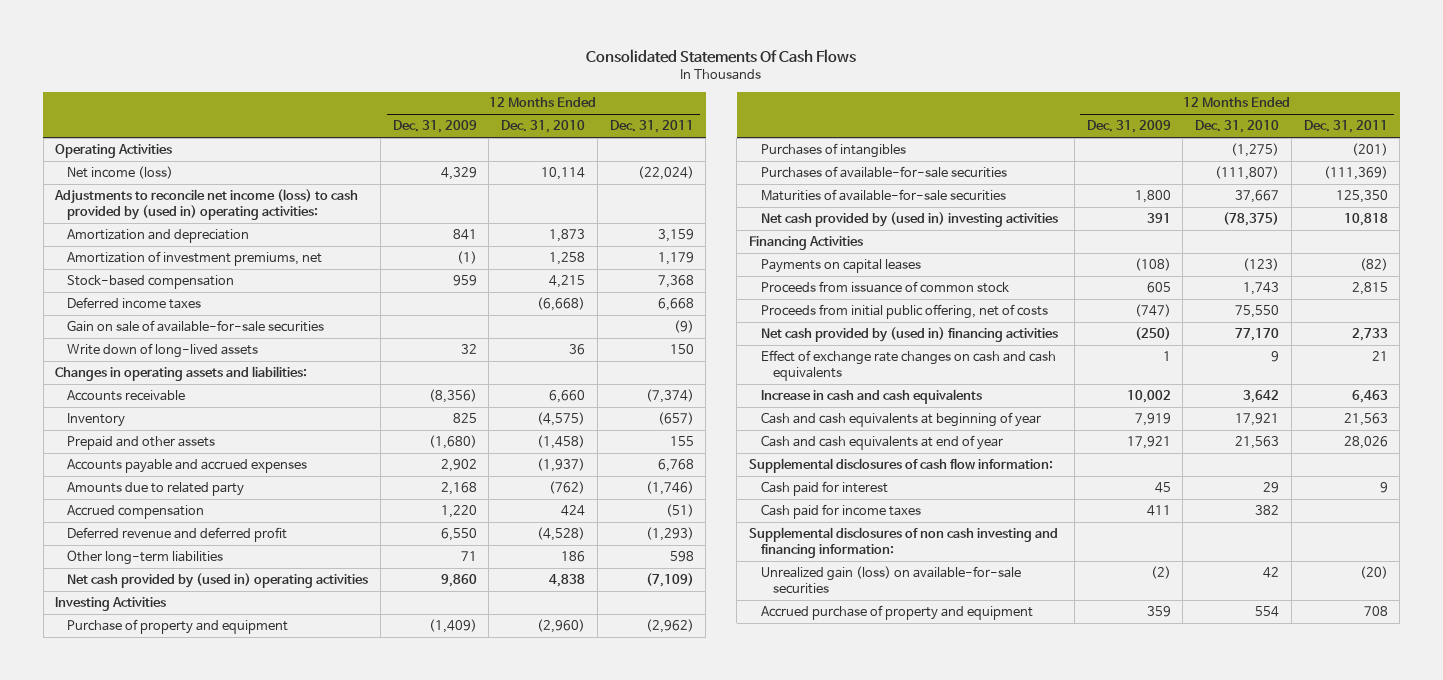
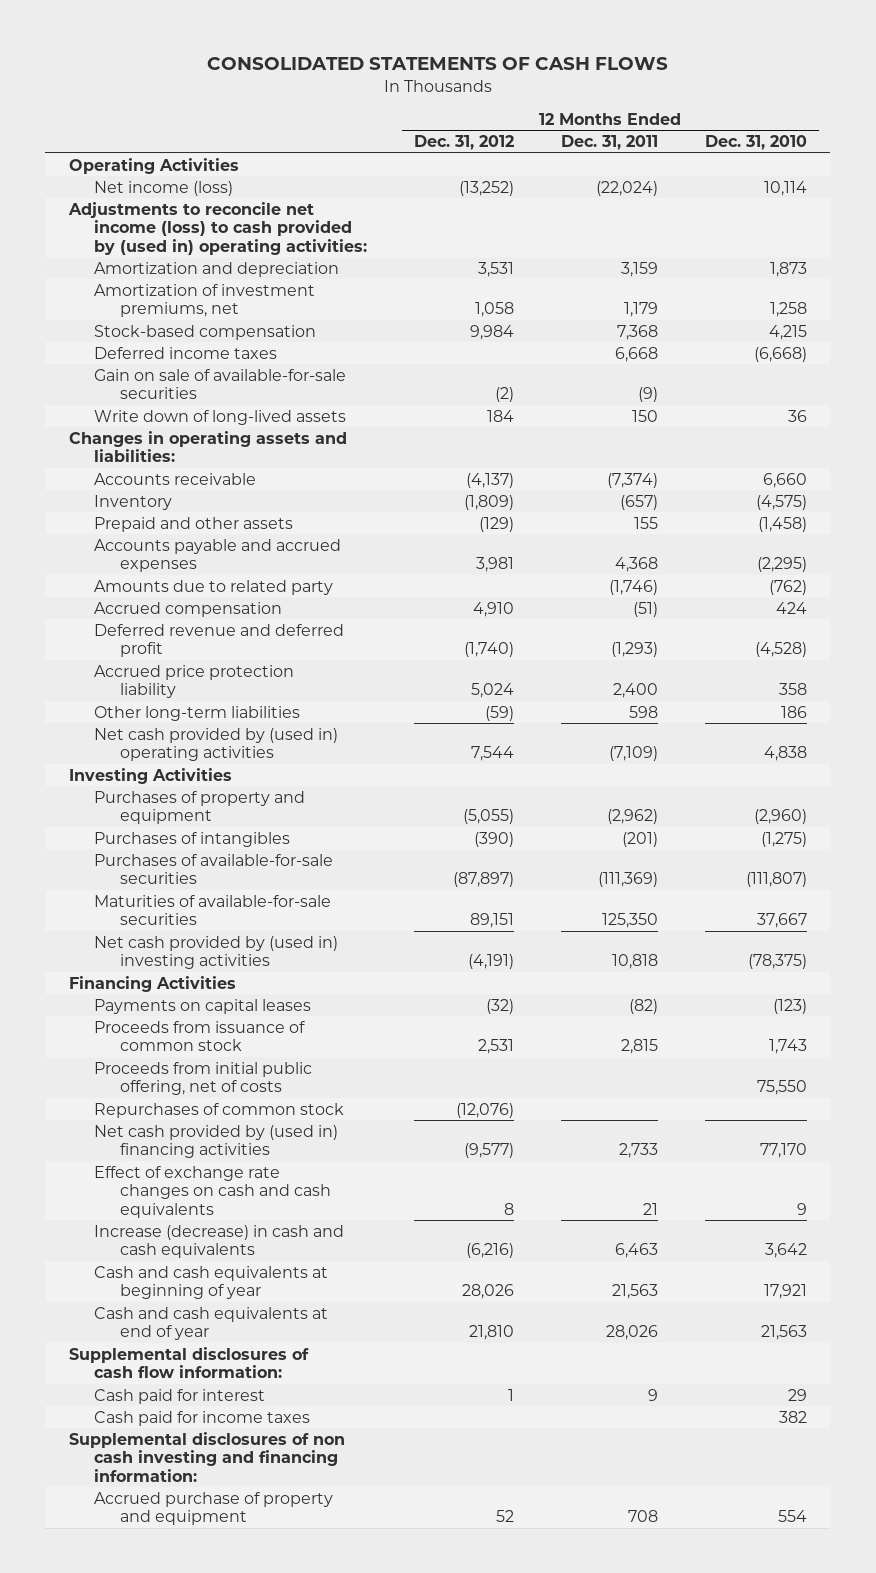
- Consolidated Statements Of Cash Flows
+ CONSOLIDATED STATEMENTS OF CASH FLOWS
- | 12 Months Ended Dec. 31, 2009 | 12 Months Ended Dec. 31, 2010 | 12 Months Ended Dec. 31, 2011
+ | 12 Months Ended Dec. 31, 2012 | 12 Months Ended Dec. 31, 2011 | 12 Months Ended Dec. 31, 2010
- Accounts payable and accrued expenses | 2,902 | (1,937) | 6,768
+ Accounts payable and accrued expenses | 3,981 | 4,368 | (2,295)
+ Accrued price protection liability | 5,024 | 2,400 | 358
- Purchase of property and equipment | (1,409) | (2,960) | (2,962)
+ Purchases of property and equipment | (5,055) | (2,962) | (2,960)
+ Repurchases of common stock | (12,076) | |
- Increase in cash and cash equivalents | 10,002 | 3,642 | 6,463
+ Increase (decrease) in cash and cash equivalents | (6,216) | 6,463 | 3,642
- Unrealized gain (loss) on available-for-sale securities | (2) | 42 | (20)

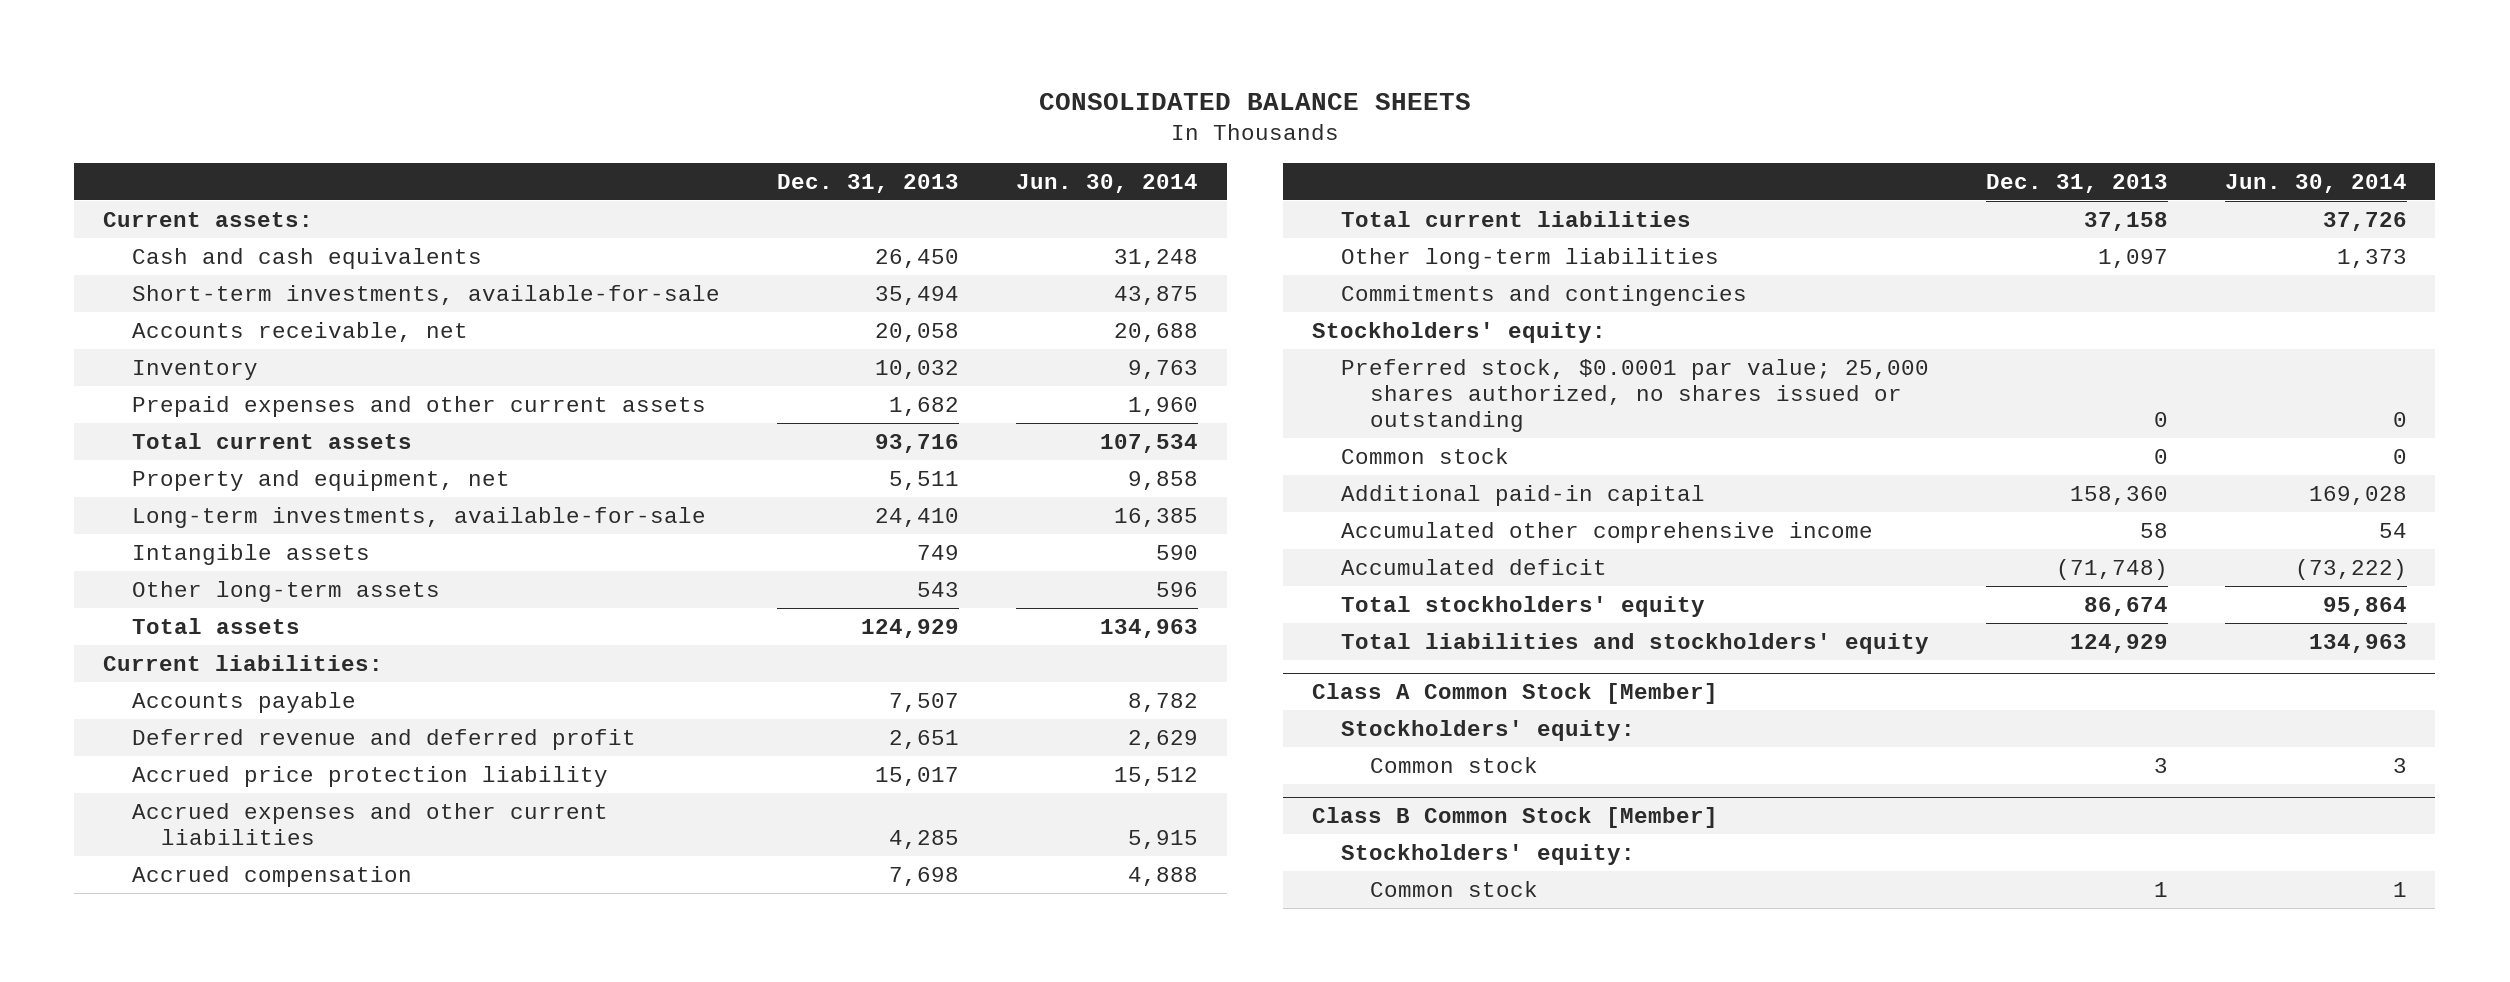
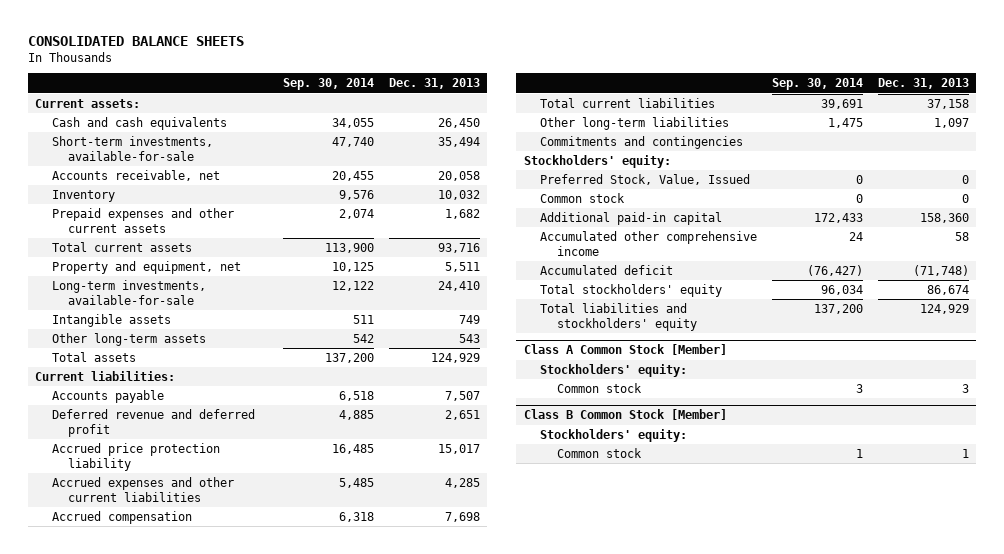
- | Dec. 31, 2013 | Jun. 30, 2014
+ | Sep. 30, 2014 | Dec. 31, 2013
- Preferred stock, $0.0001 par value; 25,000 shares authorized, no shares issued or outstanding | 0 | 0
+ Preferred Stock, Value, Issued | 0 | 0

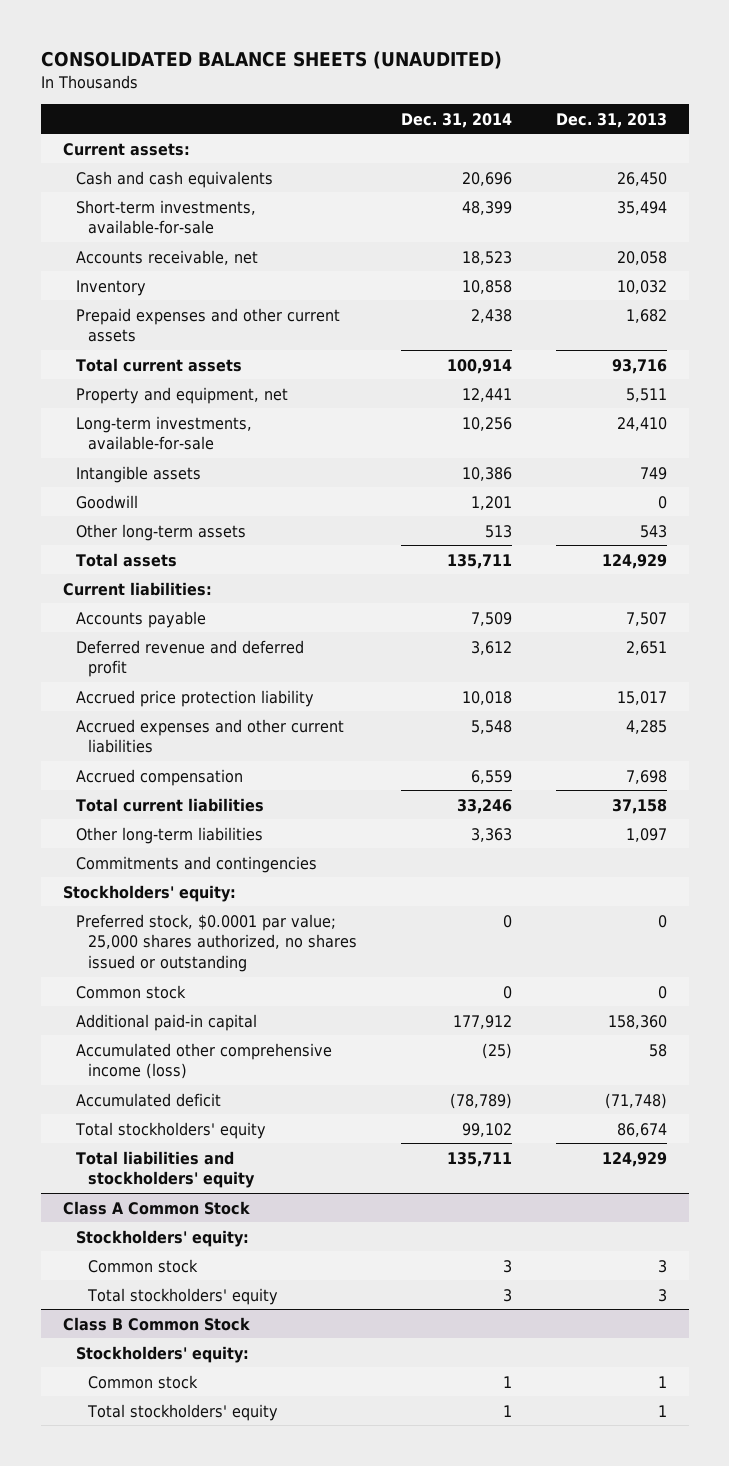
- CONSOLIDATED BALANCE SHEETS
+ CONSOLIDATED BALANCE SHEETS (UNAUDITED)
- | Sep. 30, 2014 | Dec. 31, 2013
+ | Dec. 31, 2014 | Dec. 31, 2013
+ Goodwill | 1,201 | 0
- Preferred Stock, Value, Issued | 0 | 0
+ Preferred stock, $0.0001 par value; 25,000 shares authorized, no shares issued or outstanding | 0 | 0
- Accumulated other comprehensive income | 24 | 58
+ Accumulated other comprehensive income (loss) | (25) | 58
- Class A Common Stock [Member]
+ Class A Common Stock
- Class B Common Stock [Member]
+ Total stockholders' equity | 3 | 3
+ Class B Common Stock
+ Total stockholders' equity | 1 | 1

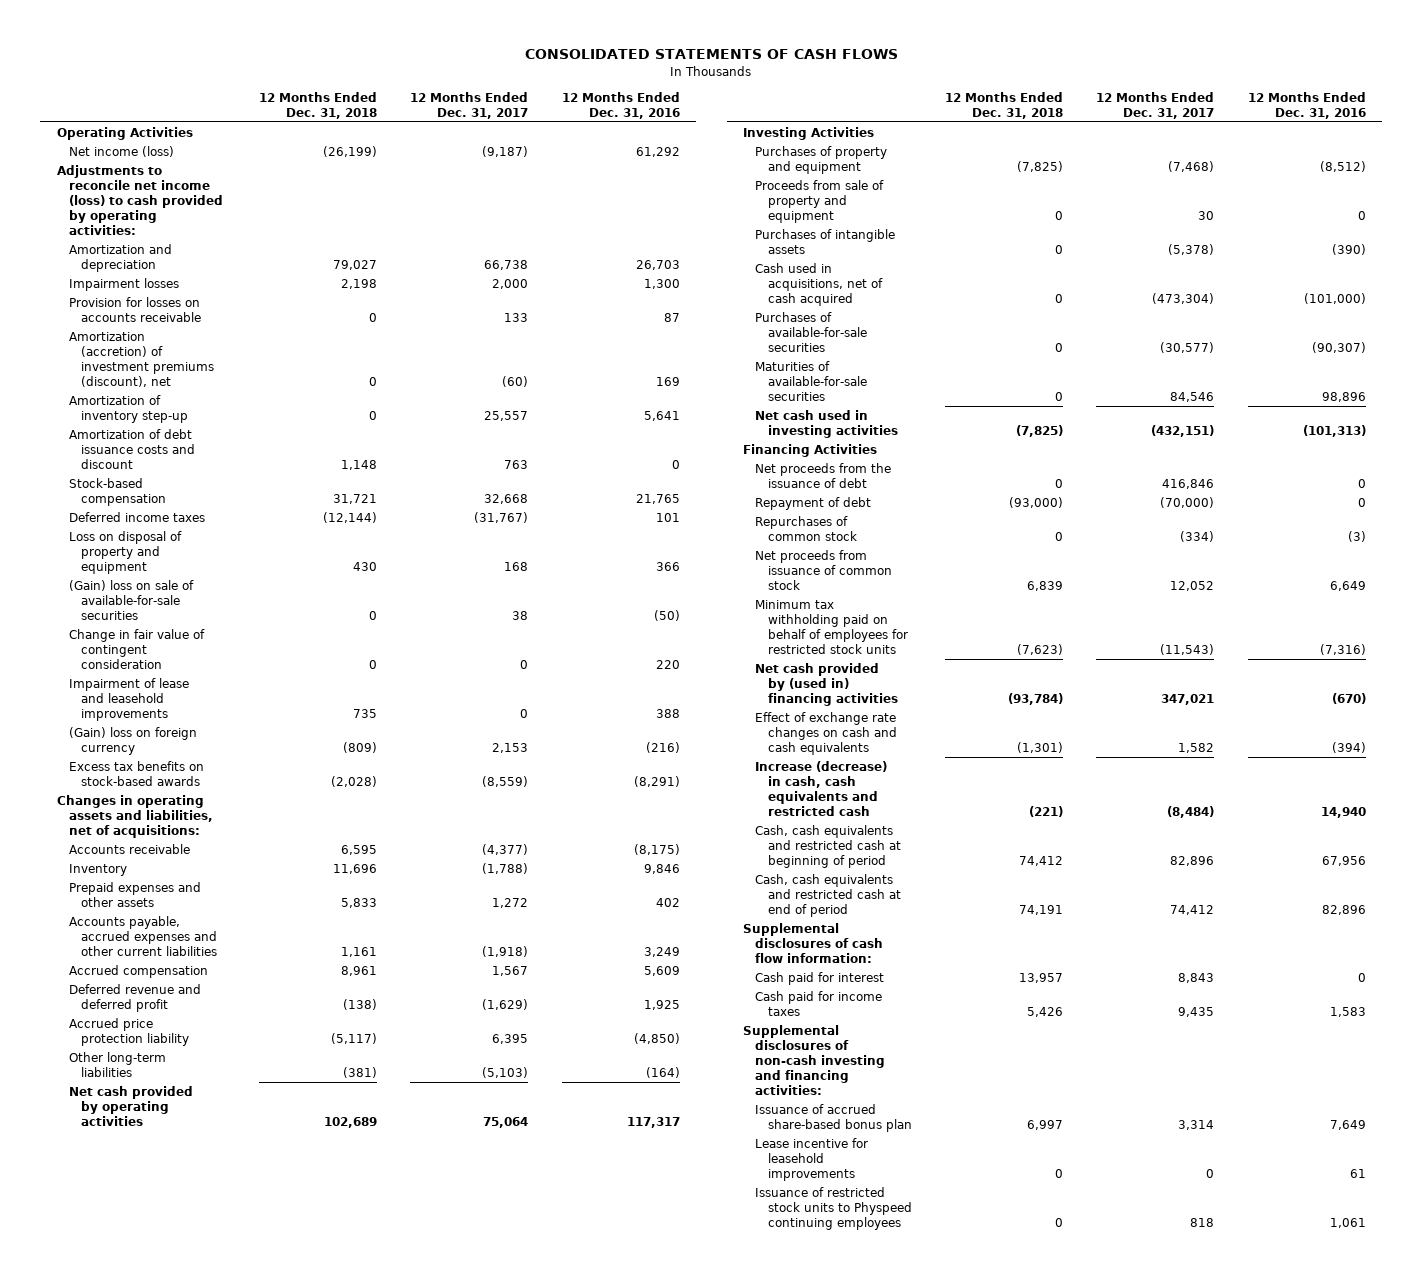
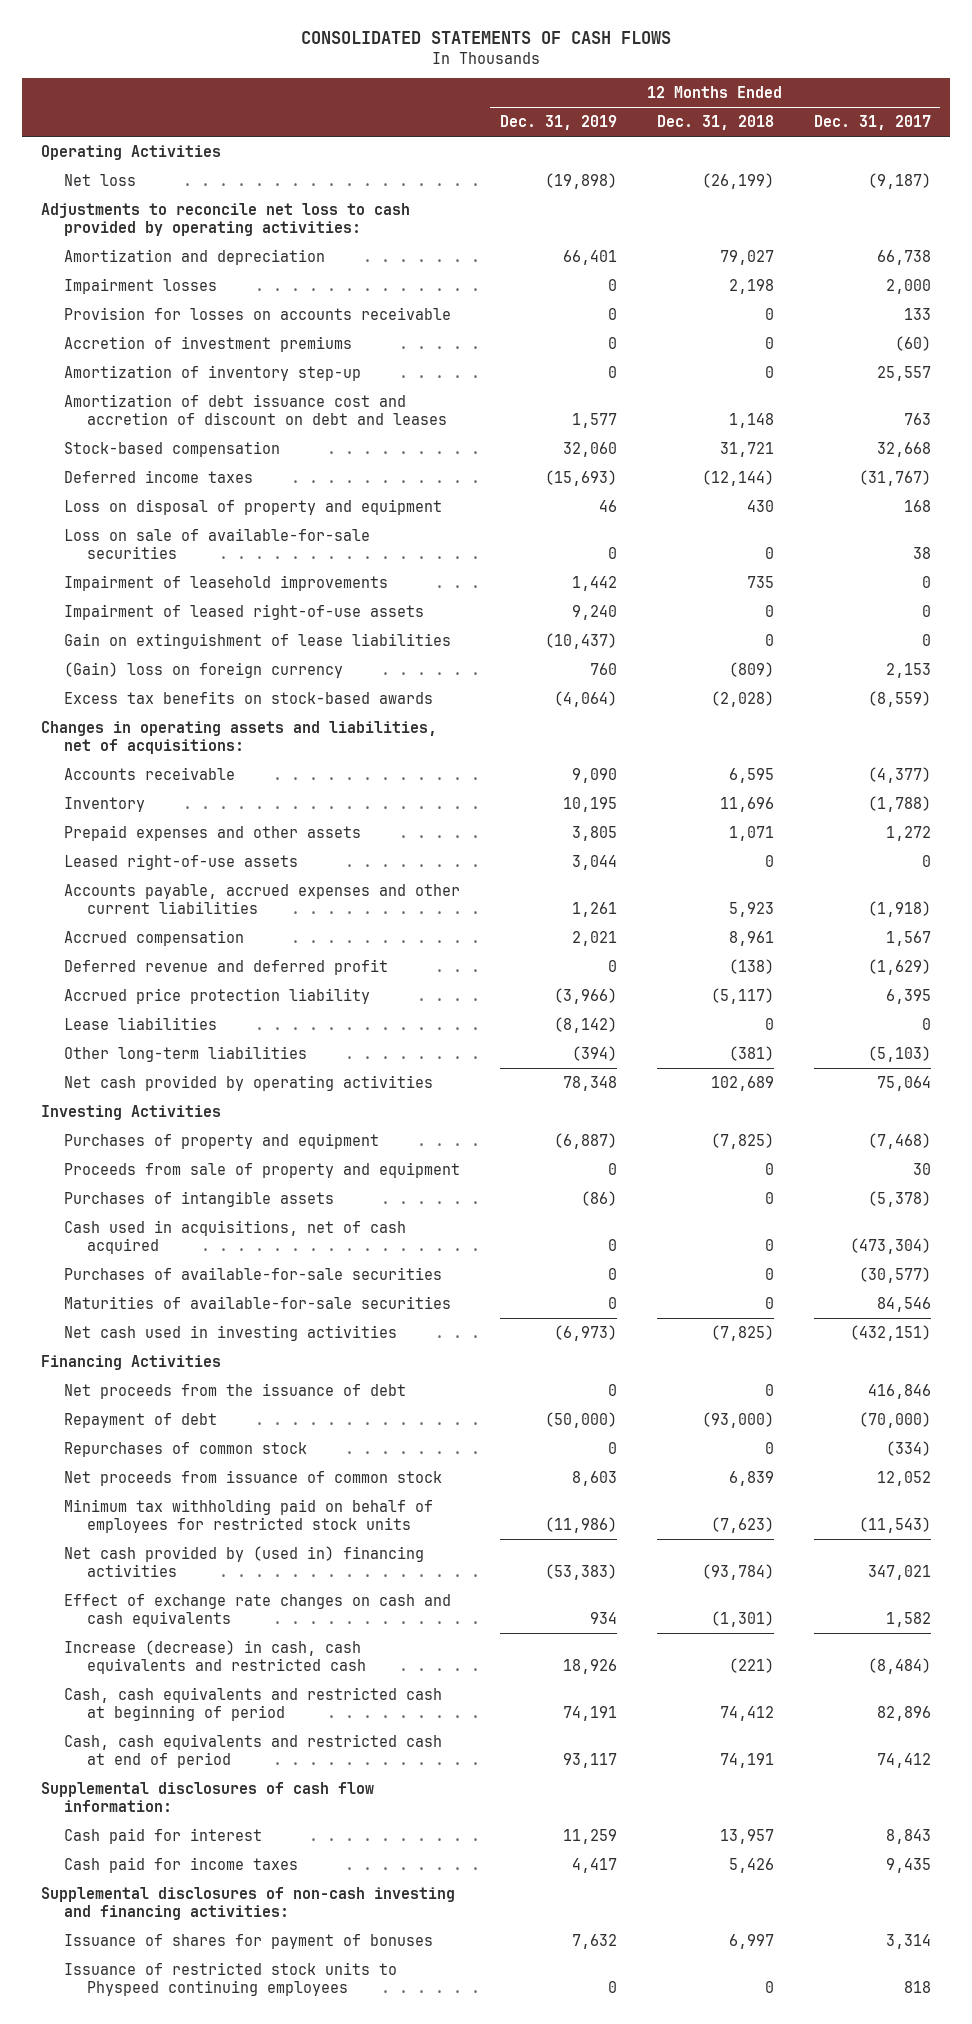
- | 12 Months Ended Dec. 31, 2018 | 12 Months Ended Dec. 31, 2017 | 12 Months Ended Dec. 31, 2016
+ | 12 Months Ended Dec. 31, 2019 | 12 Months Ended Dec. 31, 2018 | 12 Months Ended Dec. 31, 2017
- Net income (loss) | (26,199) | (9,187) | 61,292
- Adjustments to reconcile net income (loss) to cash provided by operating activities:
+ Net loss | (19,898) | (26,199) | (9,187)
+ Adjustments to reconcile net loss to cash provided by operating activities:
- Amortization (accretion) of investment premiums (discount), net | 0 | (60) | 169
+ Accretion of investment premiums | 0 | 0 | (60)
- Amortization of debt issuance costs and discount | 1,148 | 763 | 0
+ Amortization of debt issuance cost and accretion of discount on debt and leases | 1,577 | 1,148 | 763
- (Gain) loss on sale of available-for-sale securities | 0 | 38 | (50)
- Change in fair value of contingent consideration | 0 | 0 | 220
- Impairment of lease and leasehold improvements | 735 | 0 | 388
+ Loss on sale of available-for-sale securities | 0 | 0 | 38
+ Impairment of leasehold improvements | 1,442 | 735 | 0
+ Impairment of leased right-of-use assets | 9,240 | 0 | 0
+ Gain on extinguishment of lease liabilities | (10,437) | 0 | 0
- Prepaid expenses and other assets | 5,833 | 1,272 | 402
- Accounts payable, accrued expenses and other current liabilities | 1,161 | (1,918) | 3,249
+ Prepaid expenses and other assets | 3,805 | 1,071 | 1,272
+ Leased right-of-use assets | 3,044 | 0 | 0
+ Accounts payable, accrued expenses and other current liabilities | 1,261 | 5,923 | (1,918)
+ Lease liabilities | (8,142) | 0 | 0
- Issuance of accrued share-based bonus plan | 6,997 | 3,314 | 7,649
- Lease incentive for leasehold improvements | 0 | 0 | 61
+ Issuance of shares for payment of bonuses | 7,632 | 6,997 | 3,314

